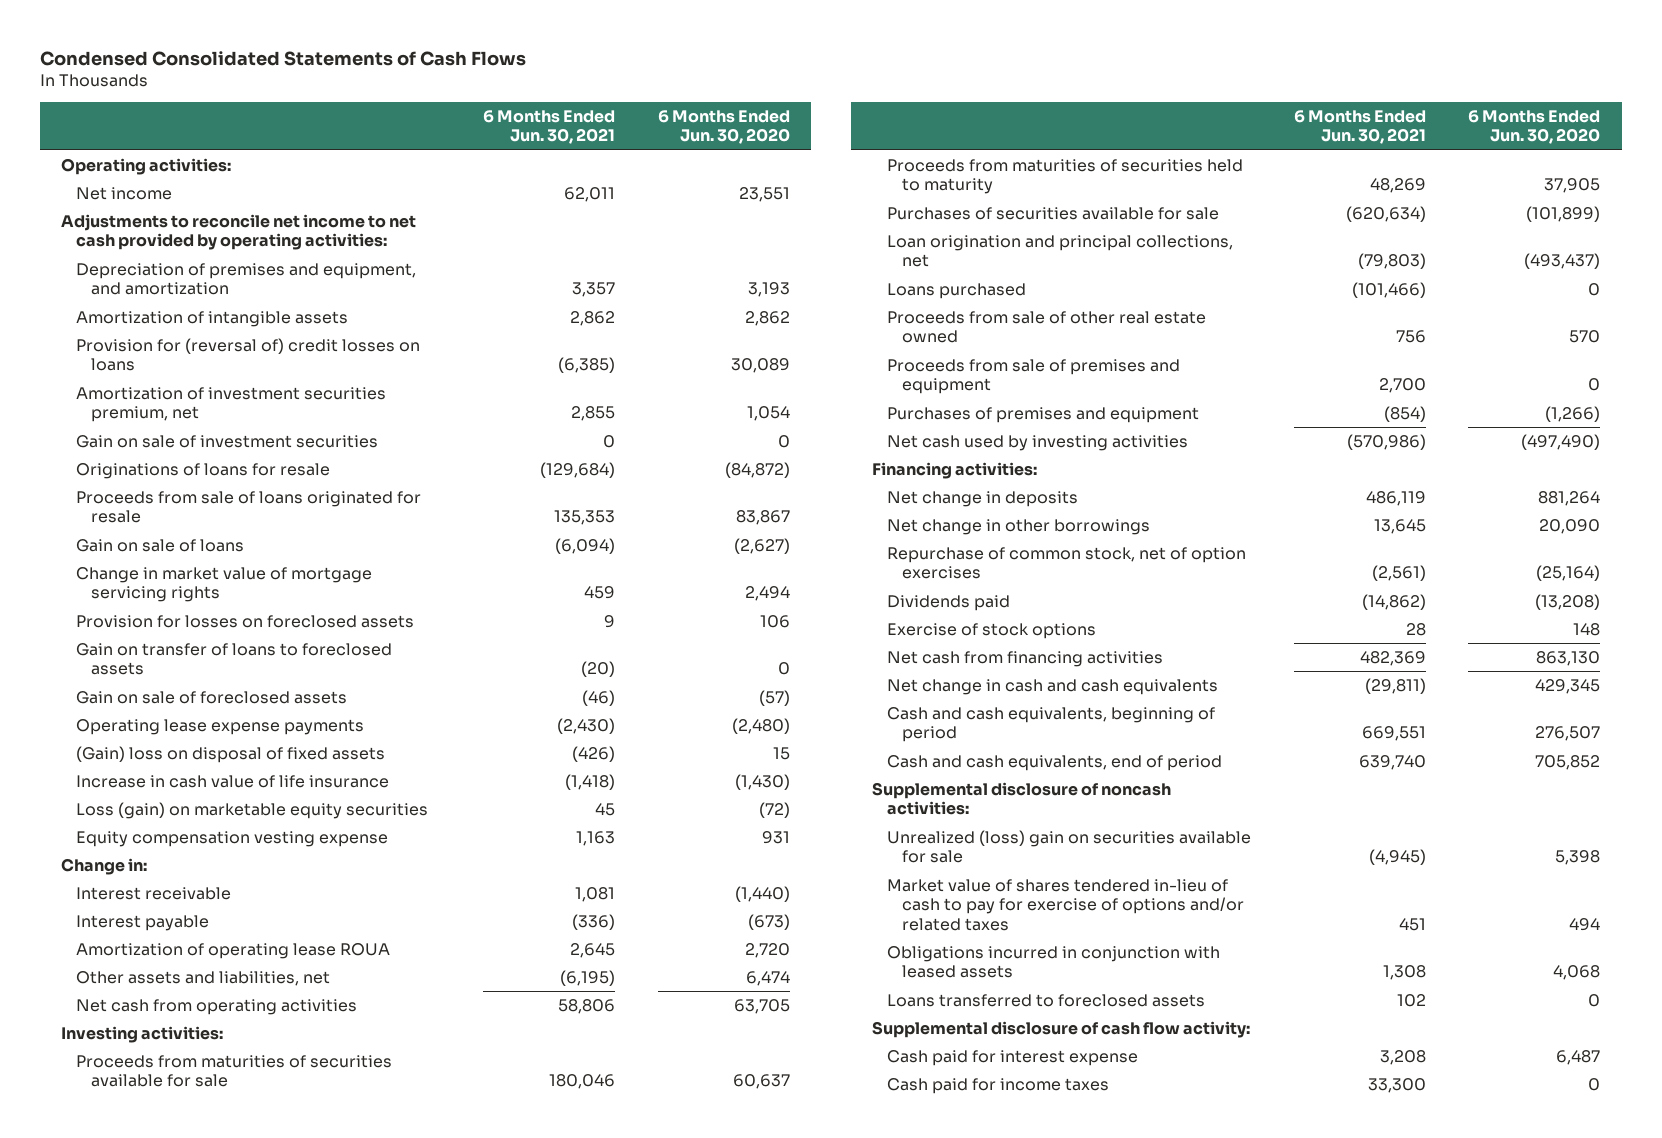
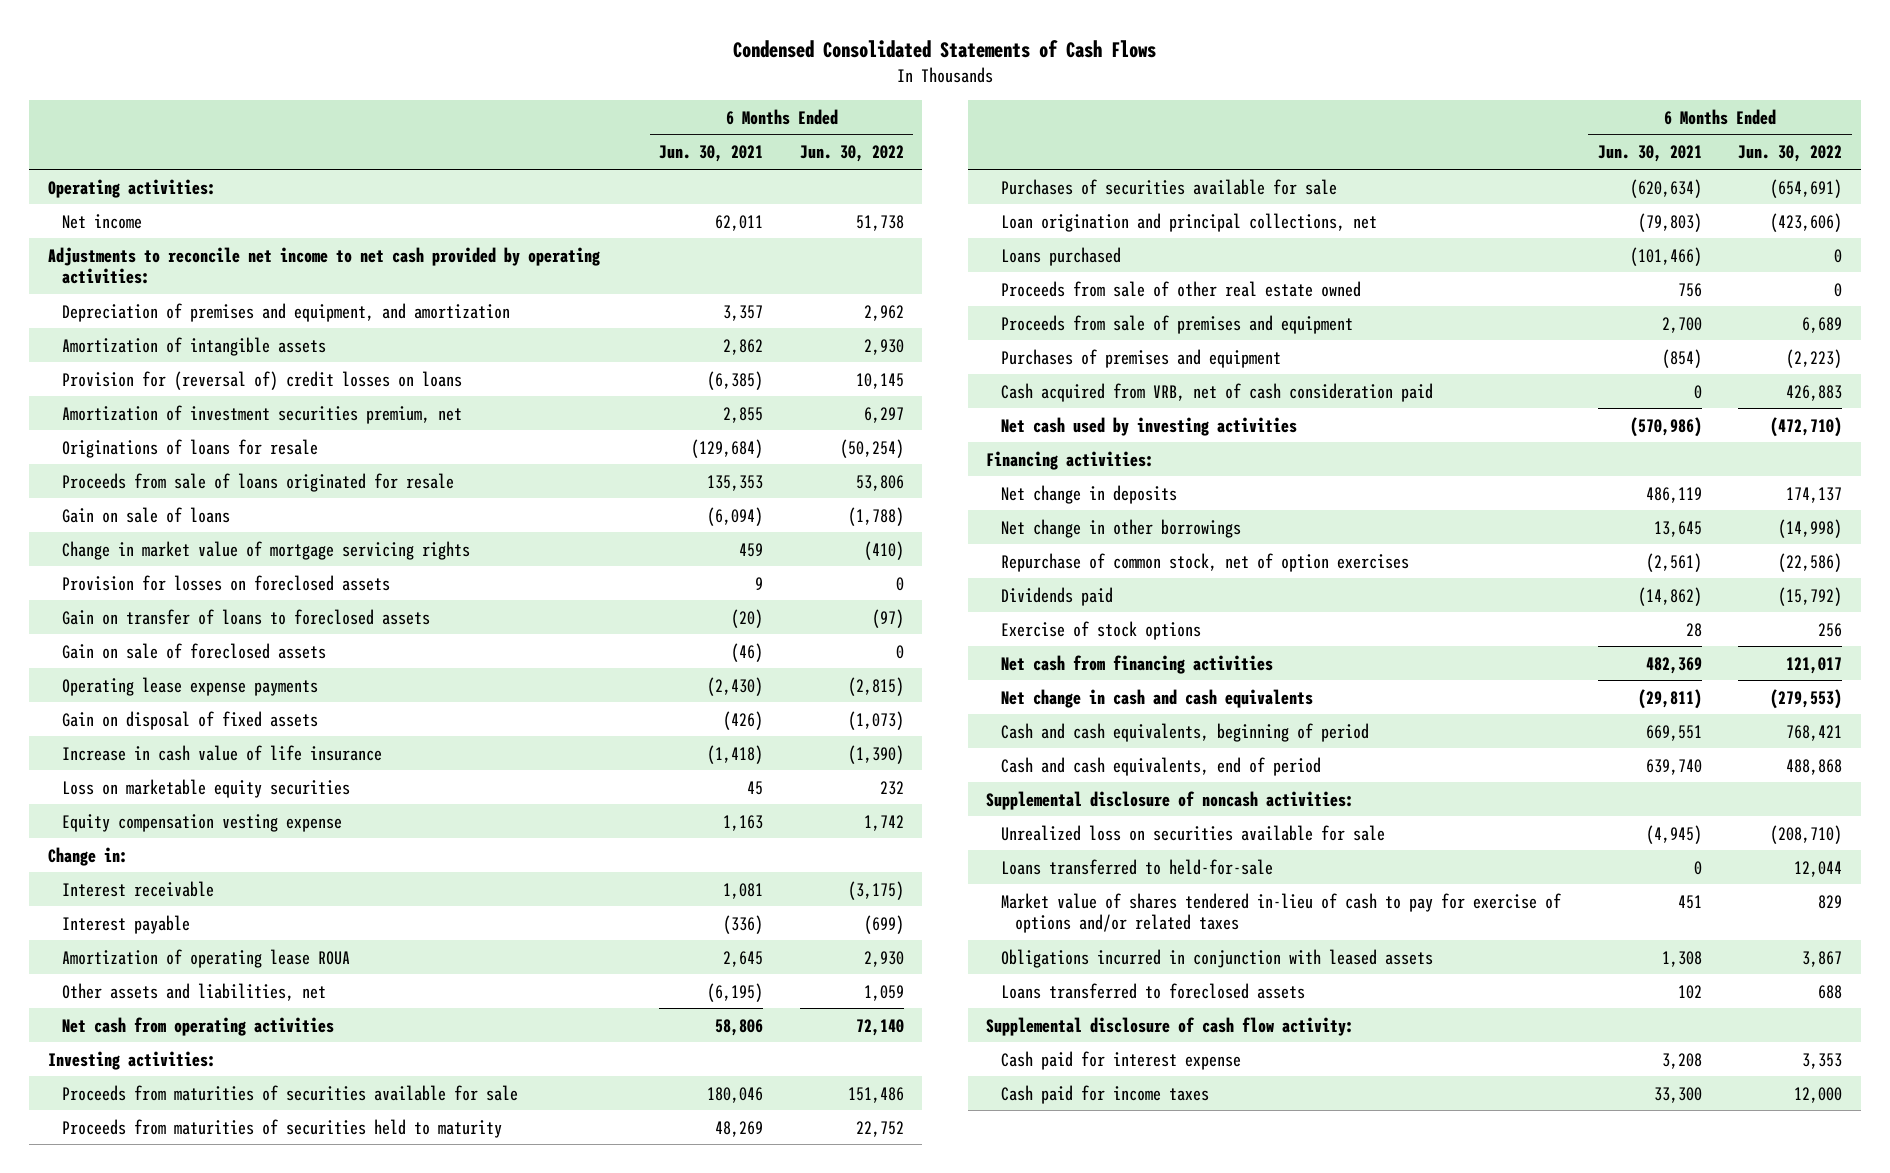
- | 6 Months Ended Jun. 30, 2021 | 6 Months Ended Jun. 30, 2020
+ | 6 Months Ended Jun. 30, 2021 | 6 Months Ended Jun. 30, 2022
- Gain on sale of investment securities | 0 | 0
- (Gain) loss on disposal of fixed assets | (426) | 15
+ Gain on disposal of fixed assets | (426) | (1,073)
- Loss (gain) on marketable equity securities | 45 | (72)
+ Loss on marketable equity securities | 45 | 232
+ Cash acquired from VRB, net of cash consideration paid | 0 | 426,883
- Unrealized (loss) gain on securities available for sale | (4,945) | 5,398
+ Unrealized loss on securities available for sale | (4,945) | (208,710)
+ Loans transferred to held-for-sale | 0 | 12,044

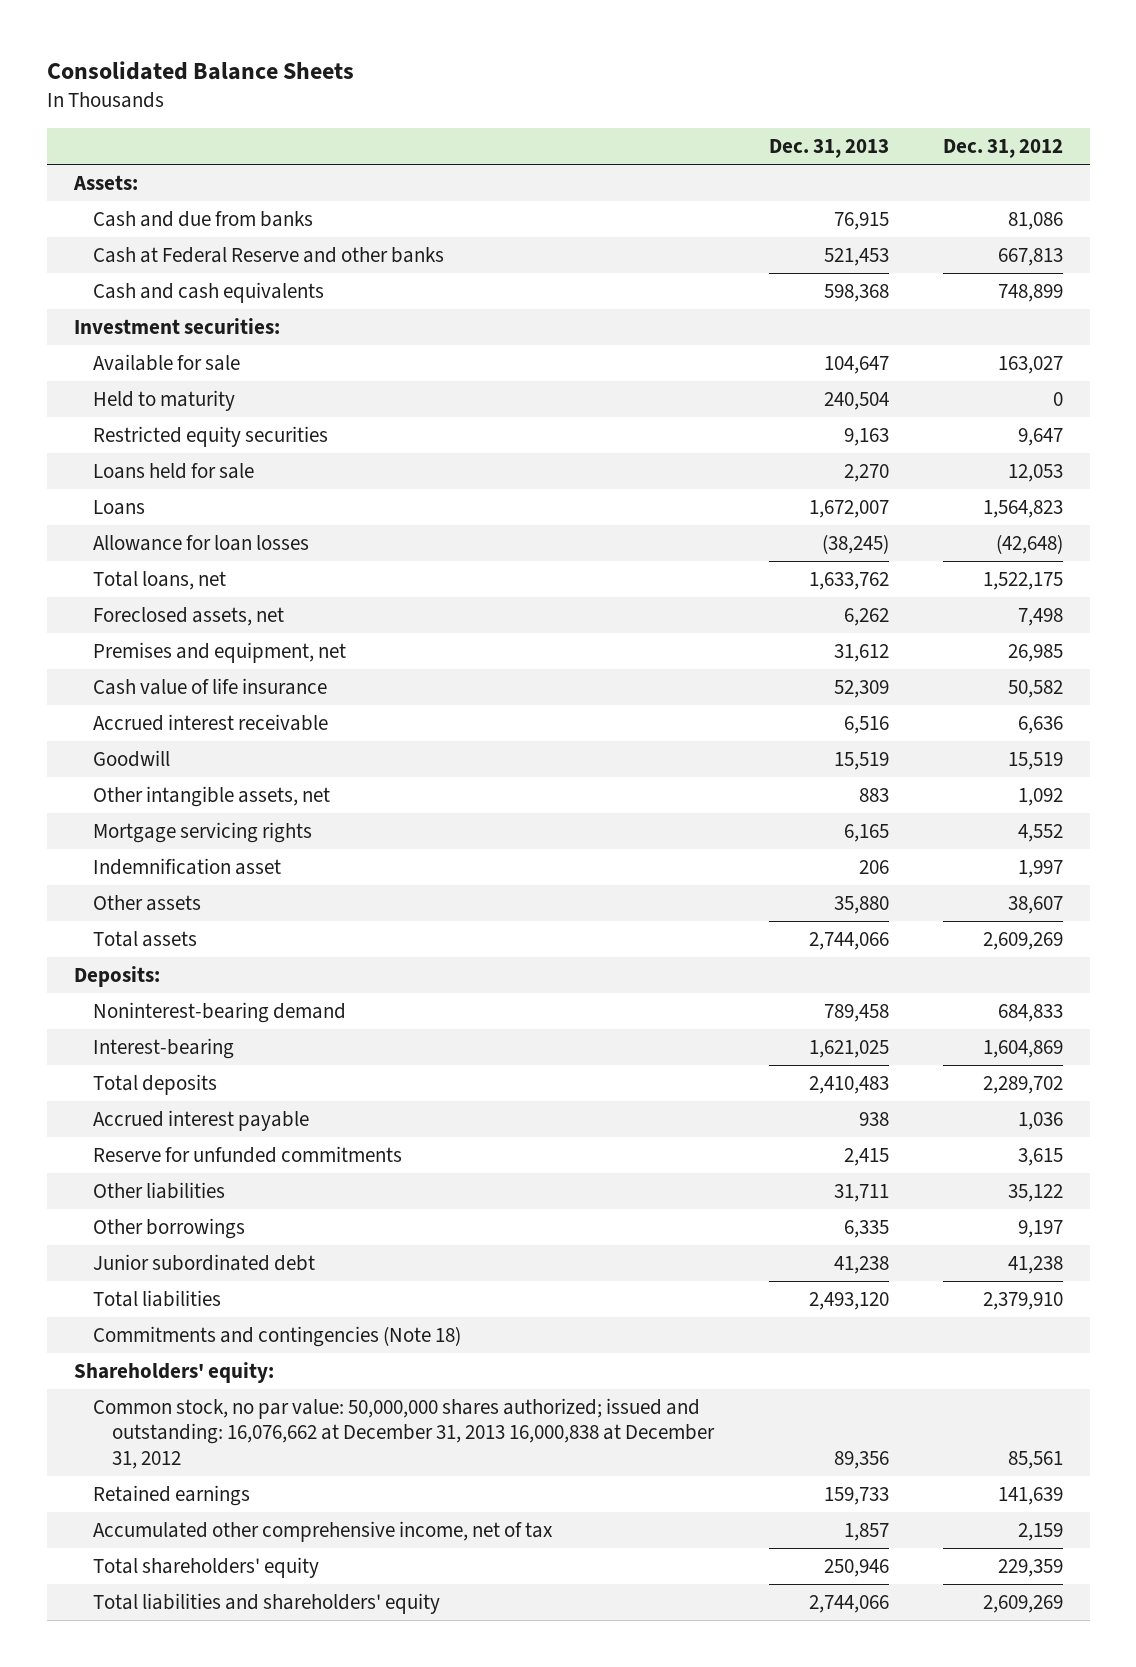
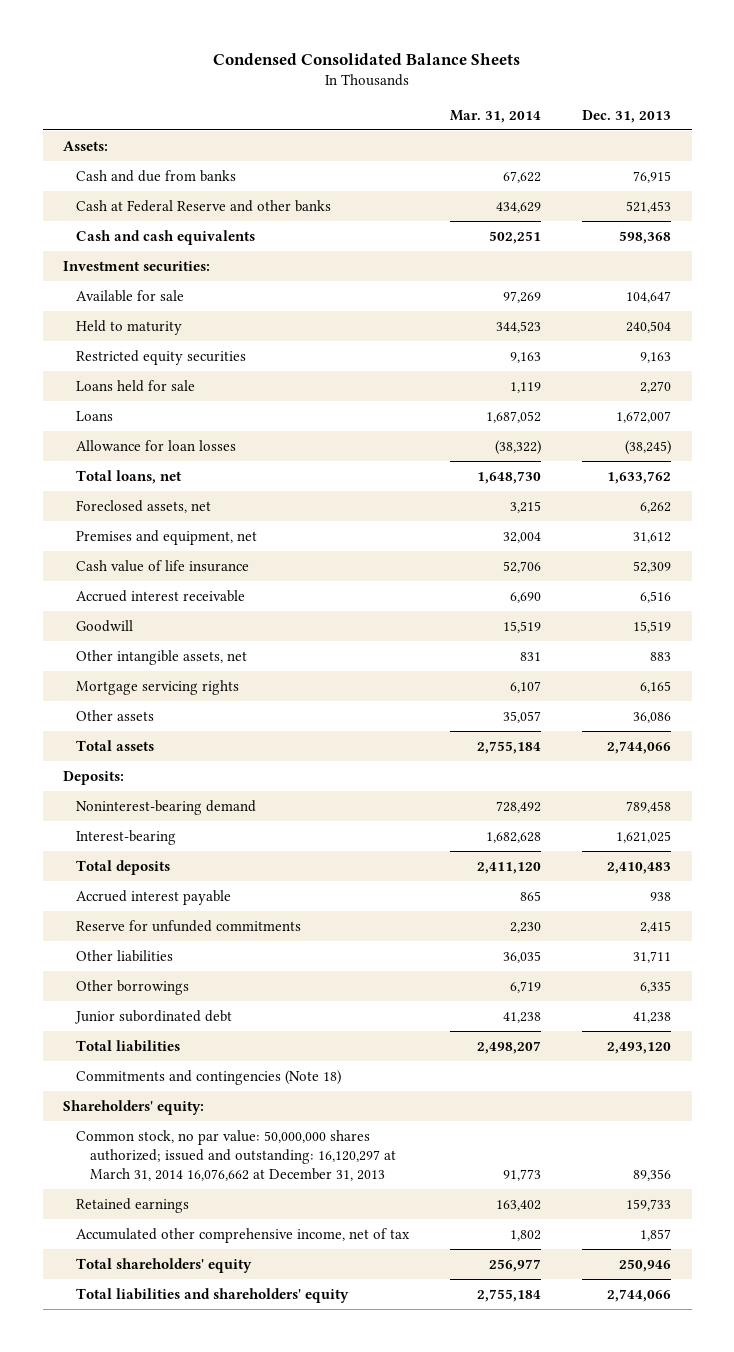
- Consolidated Balance Sheets
+ Condensed Consolidated Balance Sheets
- | Dec. 31, 2013 | Dec. 31, 2012
+ | Mar. 31, 2014 | Dec. 31, 2013
- Indemnification asset | 206 | 1,997
- Other assets | 35,880 | 38,607
+ Other assets | 35,057 | 36,086
- Common stock, no par value: 50,000,000 shares authorized; issued and outstanding: 16,076,662 at December 31, 2013 16,000,838 at December 31, 2012 | 89,356 | 85,561
+ Common stock, no par value: 50,000,000 shares authorized; issued and outstanding: 16,120,297 at March 31, 2014 16,076,662 at December 31, 2013 | 91,773 | 89,356

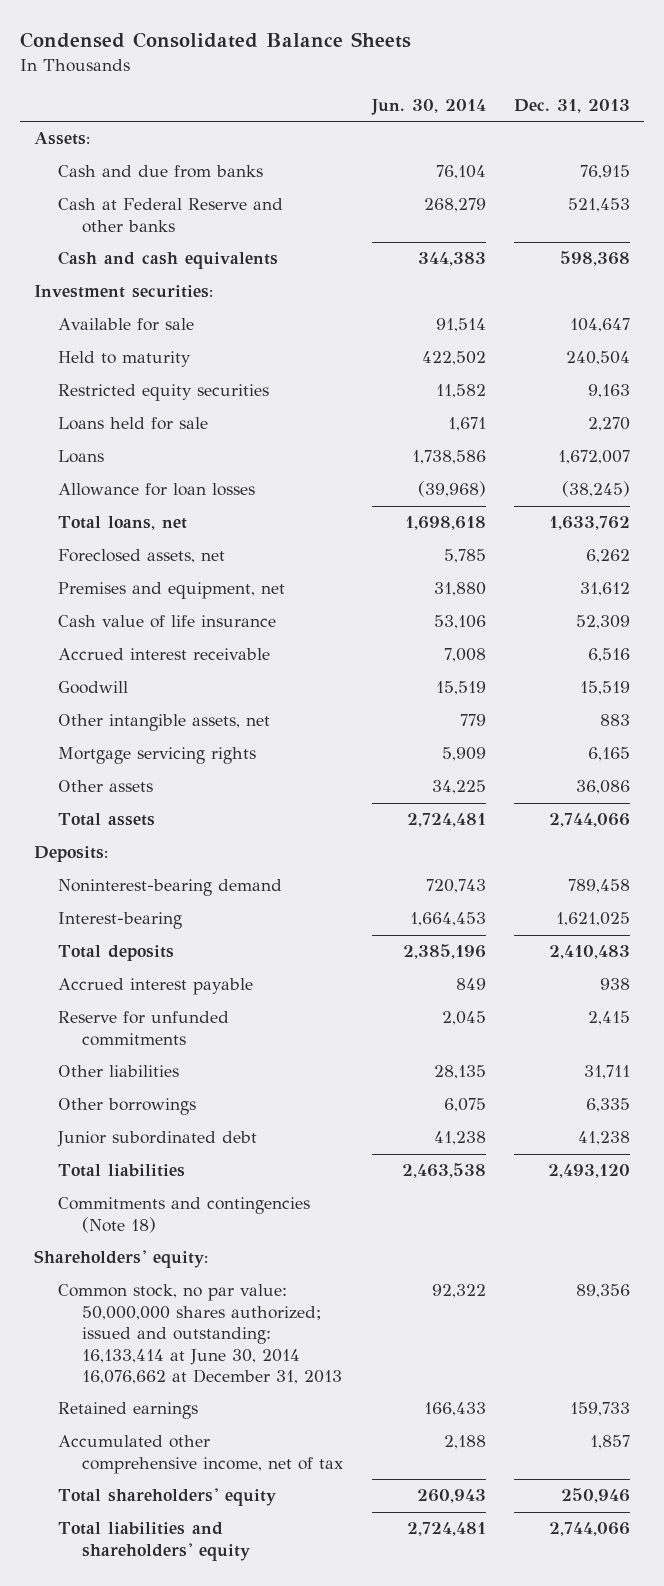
- | Mar. 31, 2014 | Dec. 31, 2013
+ | Jun. 30, 2014 | Dec. 31, 2013
- Common stock, no par value: 50,000,000 shares authorized; issued and outstanding: 16,120,297 at March 31, 2014 16,076,662 at December 31, 2013 | 91,773 | 89,356
+ Common stock, no par value: 50,000,000 shares authorized; issued and outstanding: 16,133,414 at June 30, 2014 16,076,662 at December 31, 2013 | 92,322 | 89,356

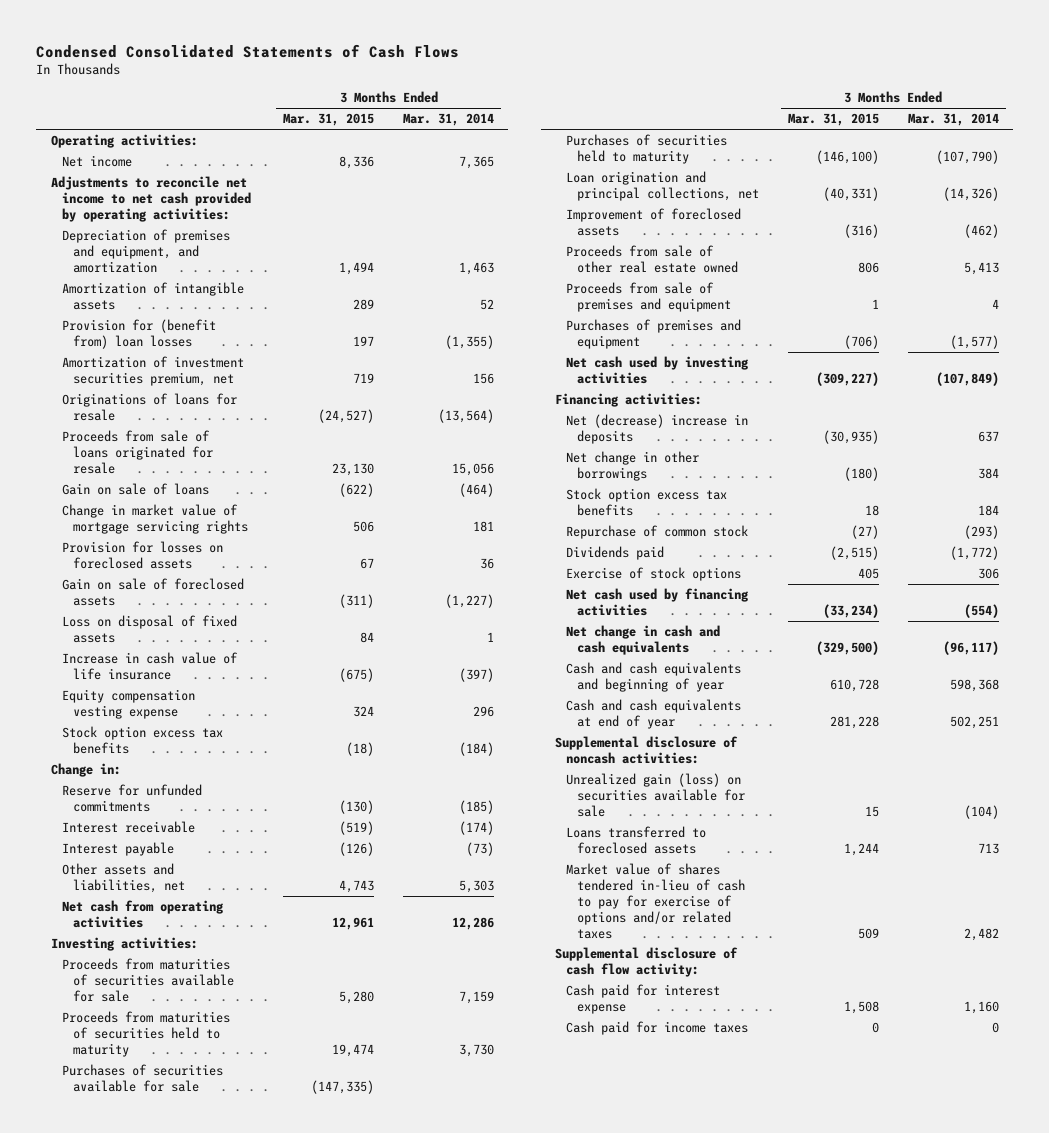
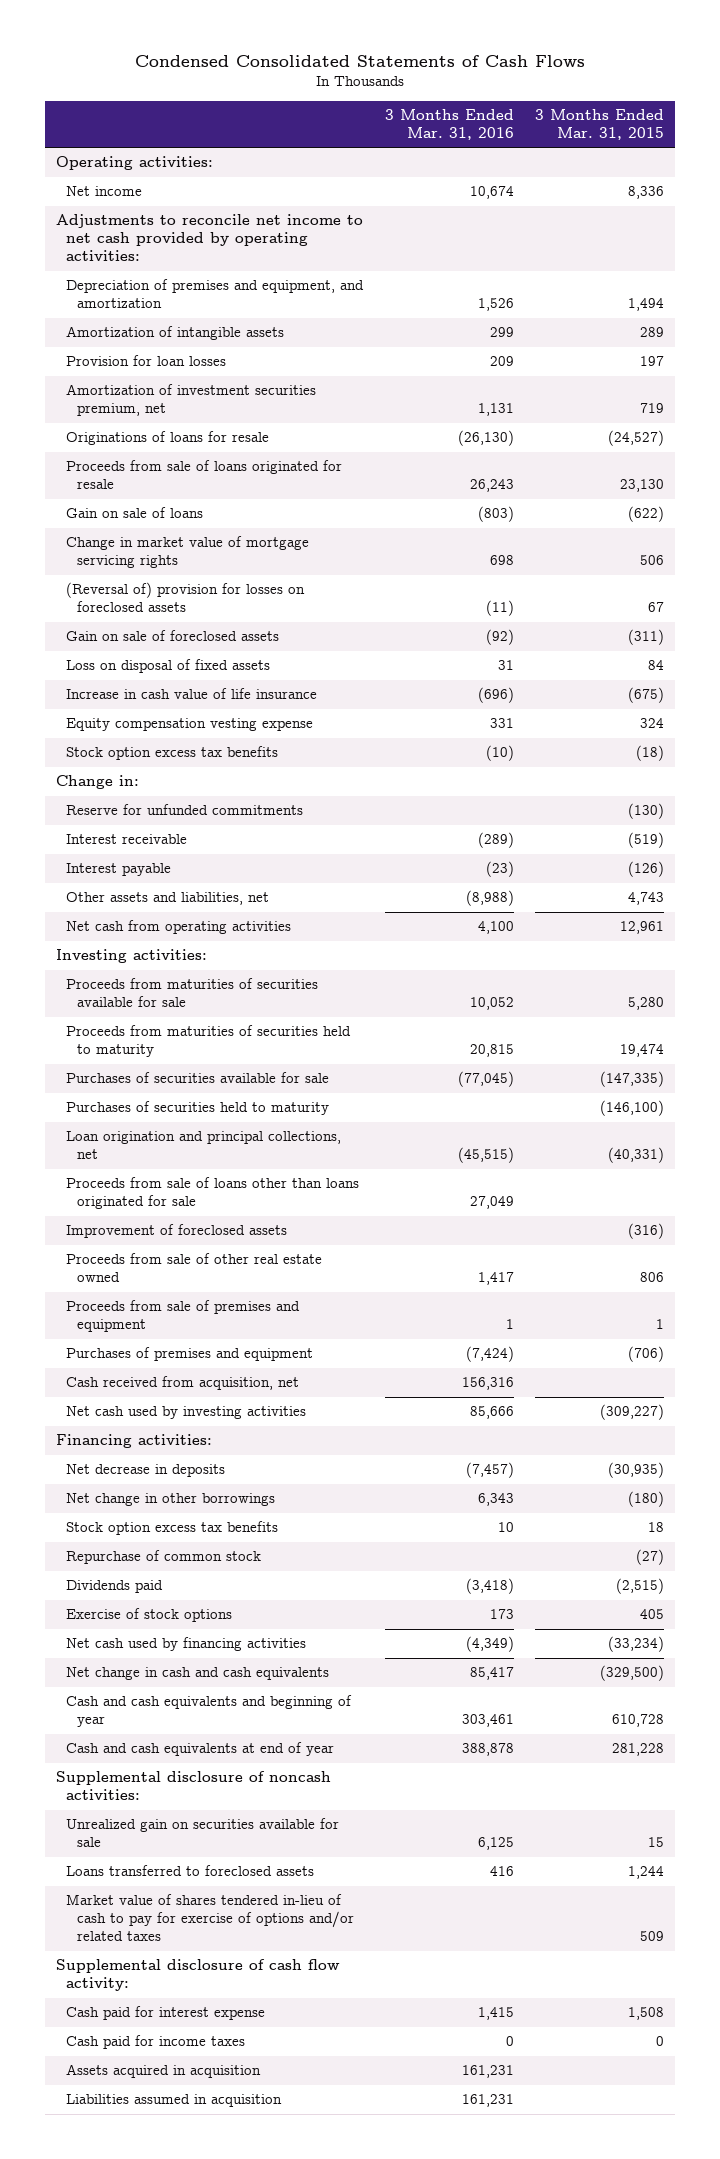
- | 3 Months Ended Mar. 31, 2015 | 3 Months Ended Mar. 31, 2014
+ | 3 Months Ended Mar. 31, 2016 | 3 Months Ended Mar. 31, 2015
- Provision for (benefit from) loan losses | 197 | (1,355)
+ Provision for loan losses | 209 | 197
- Provision for losses on foreclosed assets | 67 | 36
+ (Reversal of) provision for losses on foreclosed assets | (11) | 67
+ Proceeds from sale of loans other than loans originated for sale | 27,049 |
+ Cash received from acquisition, net | 156,316 |
- Net (decrease) increase in deposits | (30,935) | 637
+ Net decrease in deposits | (7,457) | (30,935)
- Unrealized gain (loss) on securities available for sale | 15 | (104)
+ Unrealized gain on securities available for sale | 6,125 | 15
+ Assets acquired in acquisition | 161,231 |
+ Liabilities assumed in acquisition | 161,231 |

